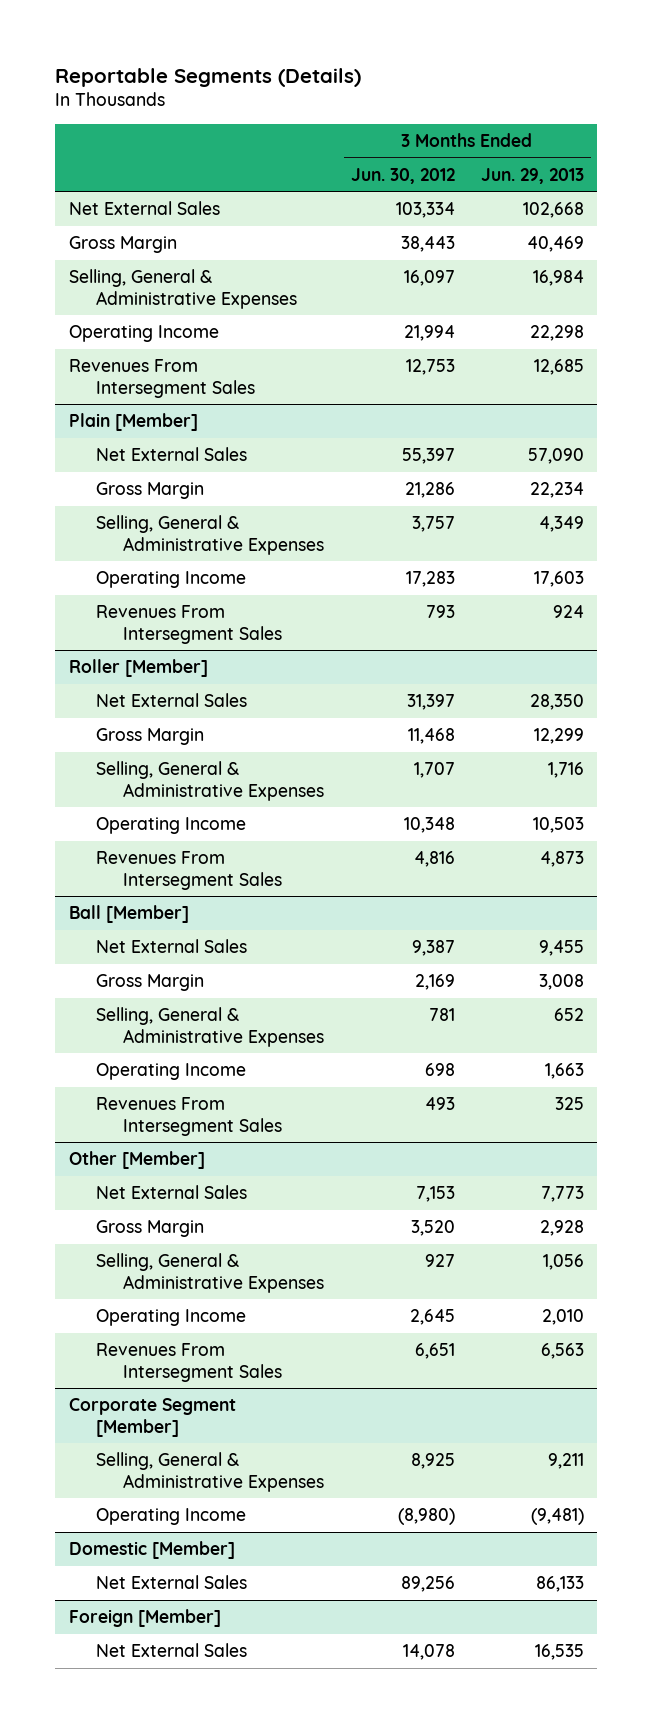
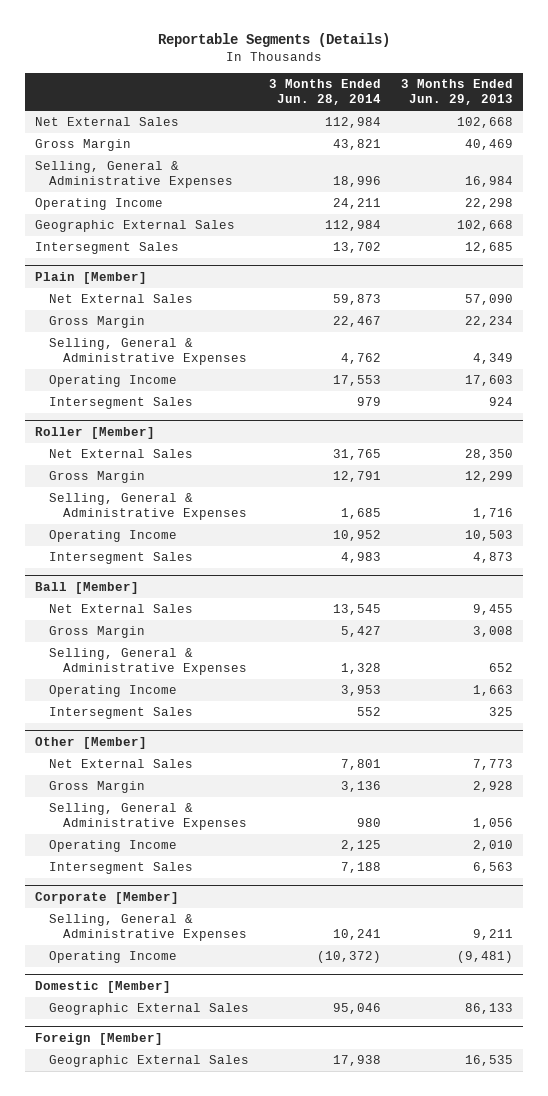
- | 3 Months Ended Jun. 30, 2012 | 3 Months Ended Jun. 29, 2013
+ | 3 Months Ended Jun. 28, 2014 | 3 Months Ended Jun. 29, 2013
- Revenues From Intersegment Sales | 12,753 | 12,685
+ Geographic External Sales | 112,984 | 102,668
+ Intersegment Sales | 13,702 | 12,685
@ Plain [Member]
- Revenues From Intersegment Sales | 793 | 924
+ Intersegment Sales | 979 | 924
@ Roller [Member]
- Revenues From Intersegment Sales | 4,816 | 4,873
+ Intersegment Sales | 4,983 | 4,873
@ Ball [Member]
- Revenues From Intersegment Sales | 493 | 325
+ Intersegment Sales | 552 | 325
@ Other [Member]
- Revenues From Intersegment Sales | 6,651 | 6,563
- Corporate Segment [Member]
@ Other [Member]
+ Intersegment Sales | 7,188 | 6,563
+ Corporate [Member]
@ Domestic [Member]
- Net External Sales | 89,256 | 86,133
+ Geographic External Sales | 95,046 | 86,133
@ Foreign [Member]
- Net External Sales | 14,078 | 16,535
+ Geographic External Sales | 17,938 | 16,535

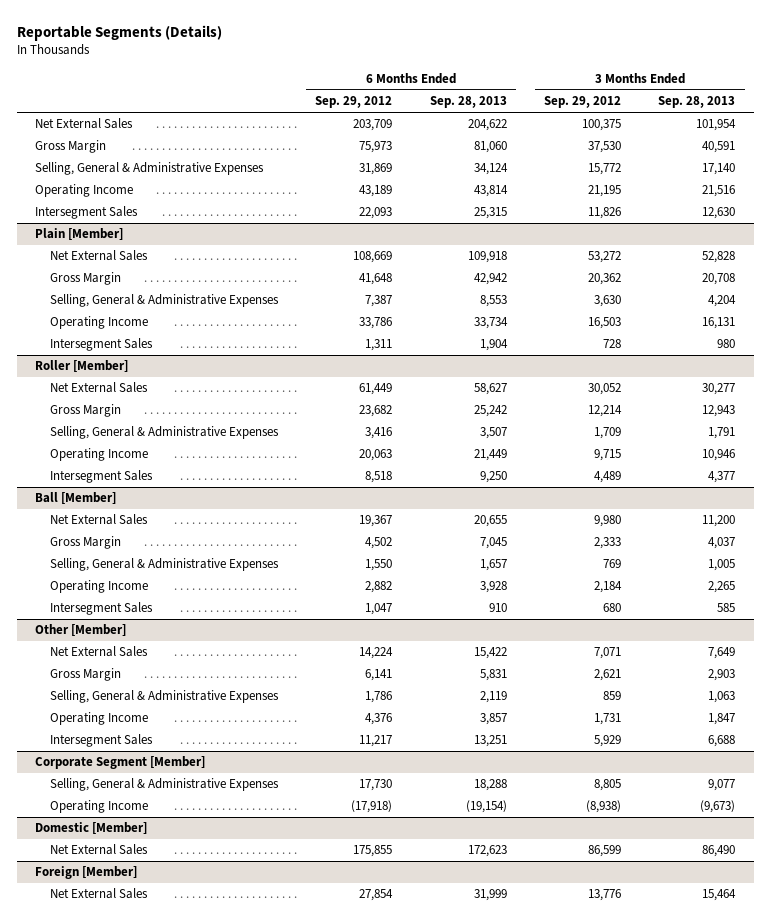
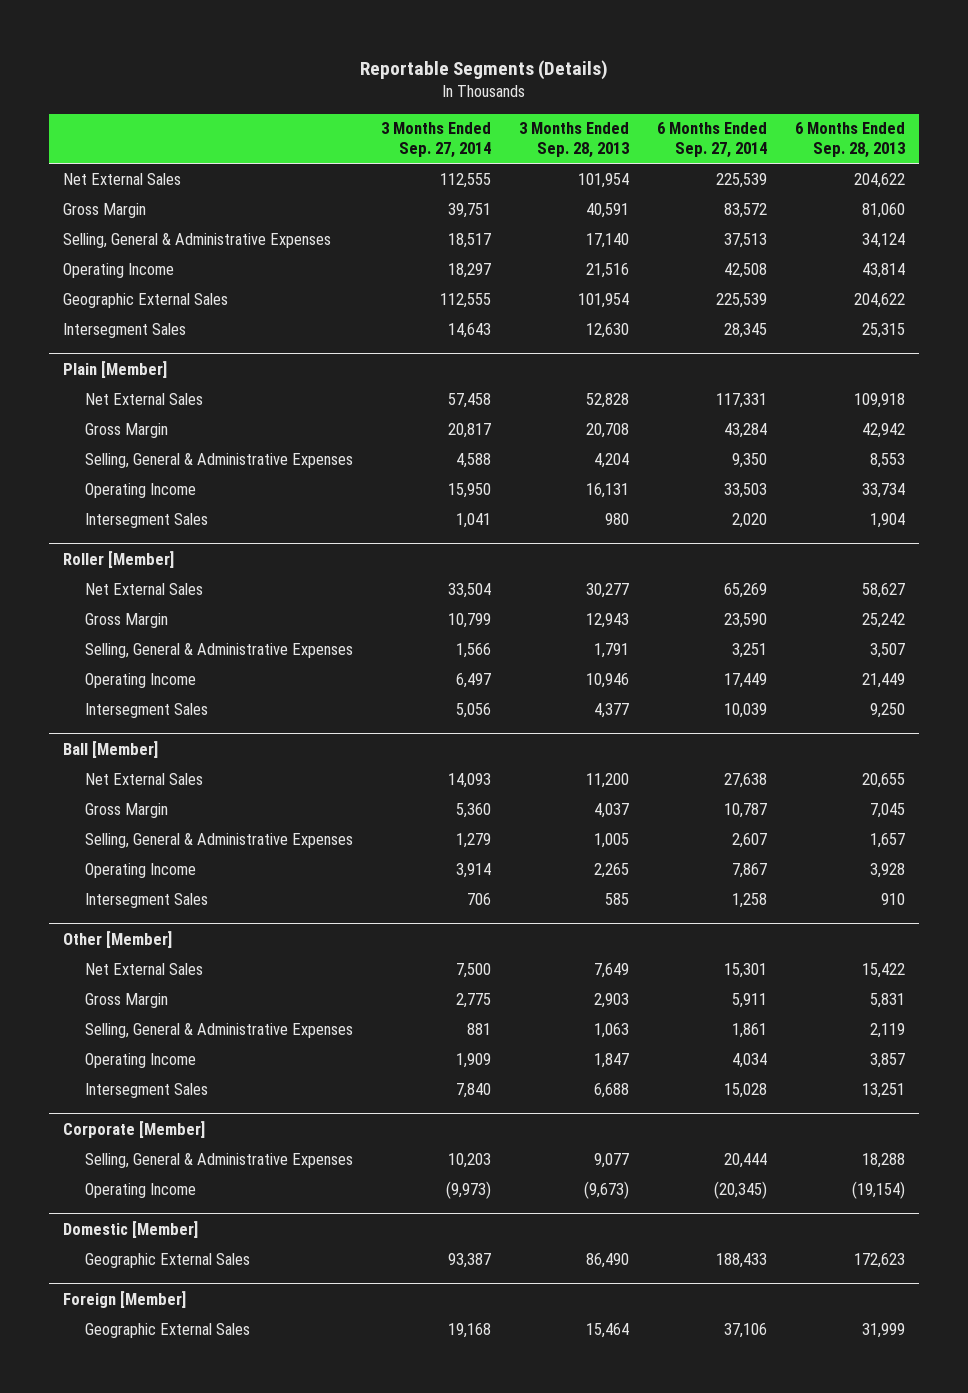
- | 6 Months Ended Sep. 29, 2012 | 6 Months Ended Sep. 28, 2013 | 3 Months Ended Sep. 29, 2012 | 3 Months Ended Sep. 28, 2013
+ | 3 Months Ended Sep. 27, 2014 | 3 Months Ended Sep. 28, 2013 | 6 Months Ended Sep. 27, 2014 | 6 Months Ended Sep. 28, 2013
+ Geographic External Sales | 112,555 | 101,954 | 225,539 | 204,622
- Corporate Segment [Member]
+ Corporate [Member]
@ Domestic [Member]
- Net External Sales | 175,855 | 172,623 | 86,599 | 86,490
+ Geographic External Sales | 93,387 | 86,490 | 188,433 | 172,623
@ Foreign [Member]
- Net External Sales | 27,854 | 31,999 | 13,776 | 15,464
+ Geographic External Sales | 19,168 | 15,464 | 37,106 | 31,999

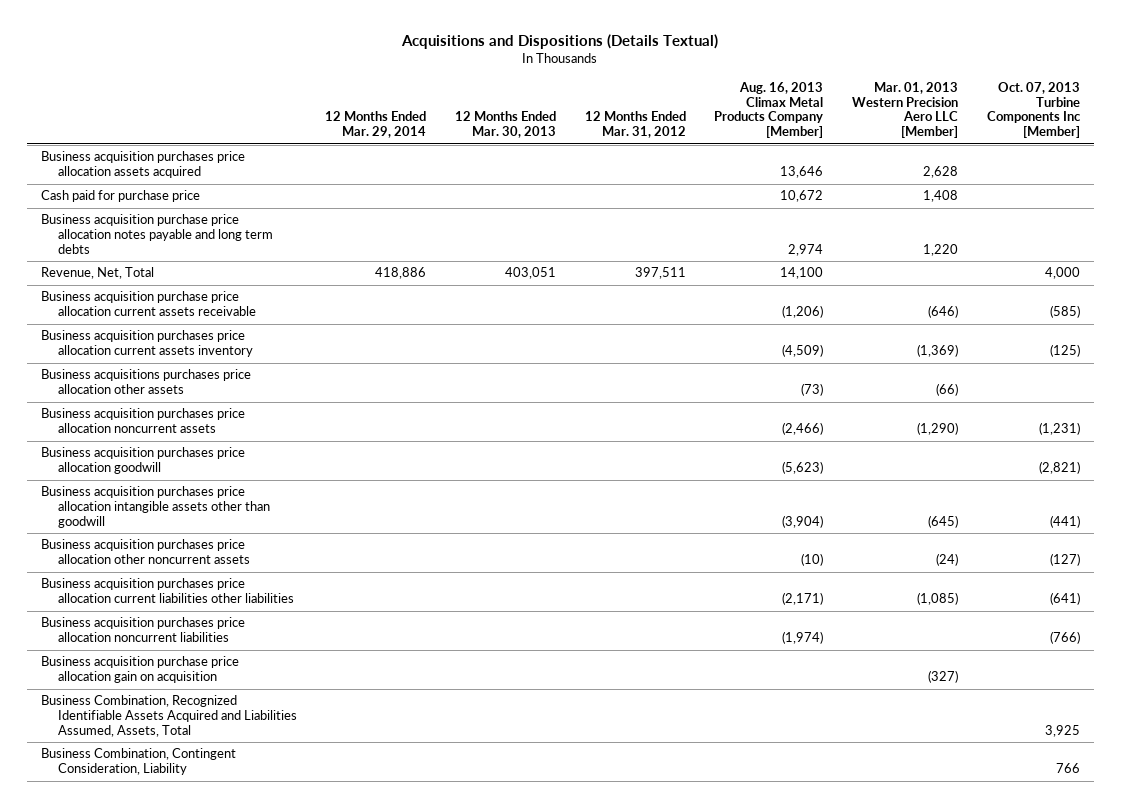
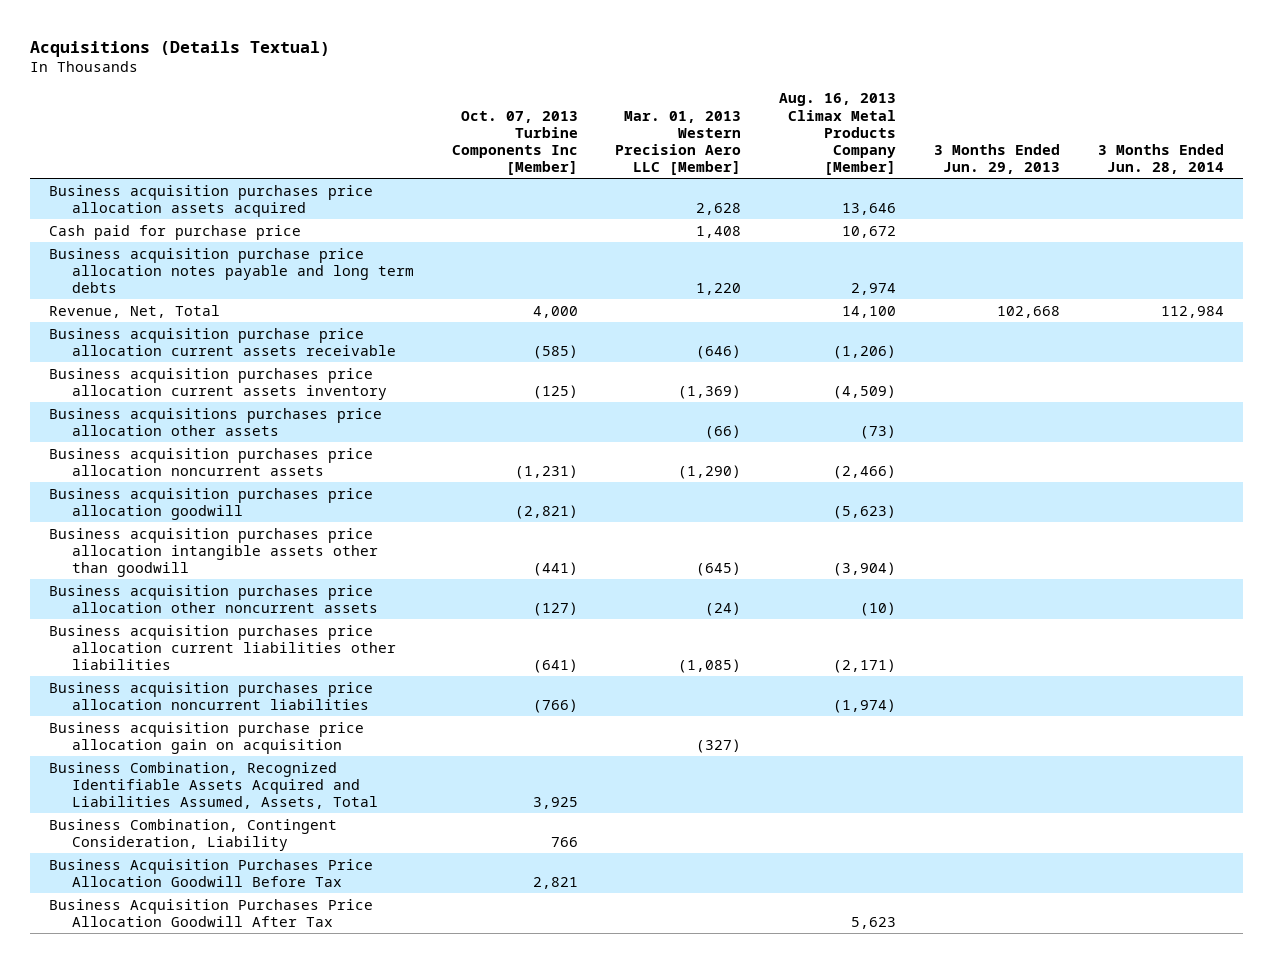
- Acquisitions and Dispositions (Details Textual)
+ Acquisitions (Details Textual)
- | 12 Months Ended Mar. 29, 2014 | 12 Months Ended Mar. 30, 2013 | 12 Months Ended Mar. 31, 2012 | Aug. 16, 2013 Climax Metal Products Company [Member] | Mar. 01, 2013 Western Precision Aero LLC [Member] | Oct. 07, 2013 Turbine Components Inc [Member]
+ | Oct. 07, 2013 Turbine Components Inc [Member] | Mar. 01, 2013 Western Precision Aero LLC [Member] | Aug. 16, 2013 Climax Metal Products Company [Member] | 3 Months Ended Jun. 29, 2013 | 3 Months Ended Jun. 28, 2014
+ Business Acquisition Purchases Price Allocation Goodwill Before Tax | 2,821 | | | |
+ Business Acquisition Purchases Price Allocation Goodwill After Tax | | | 5,623 | |

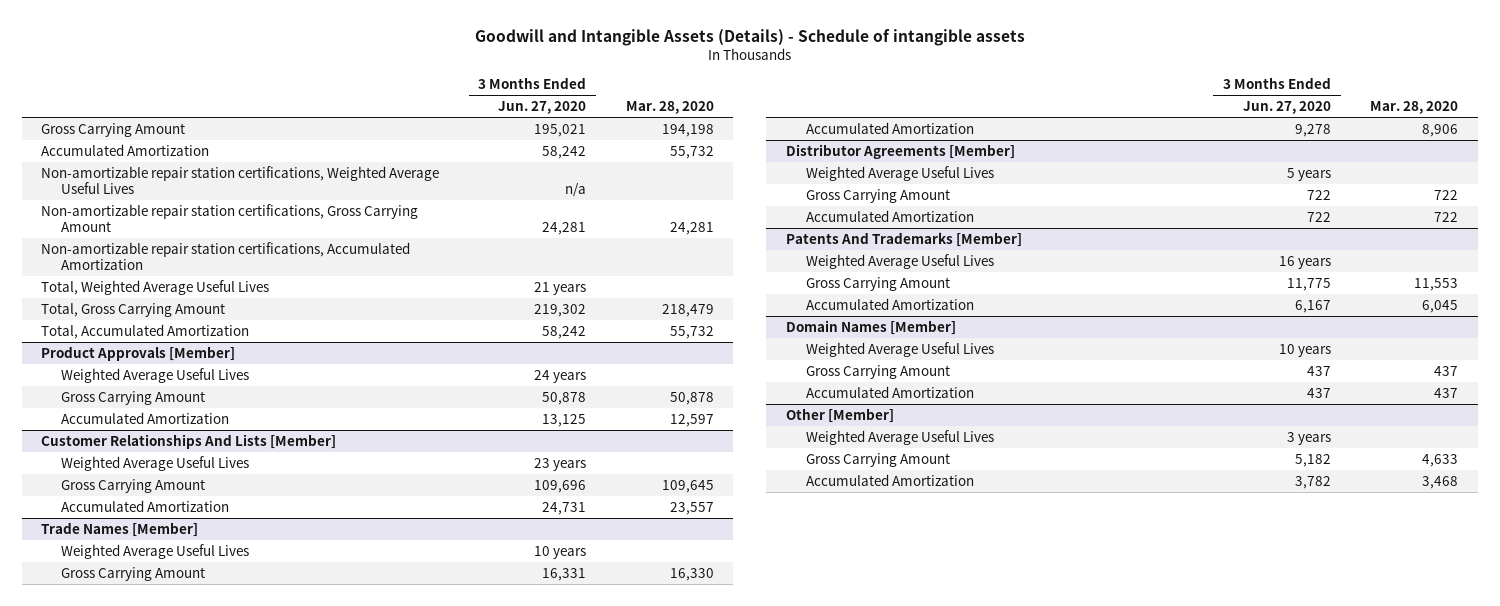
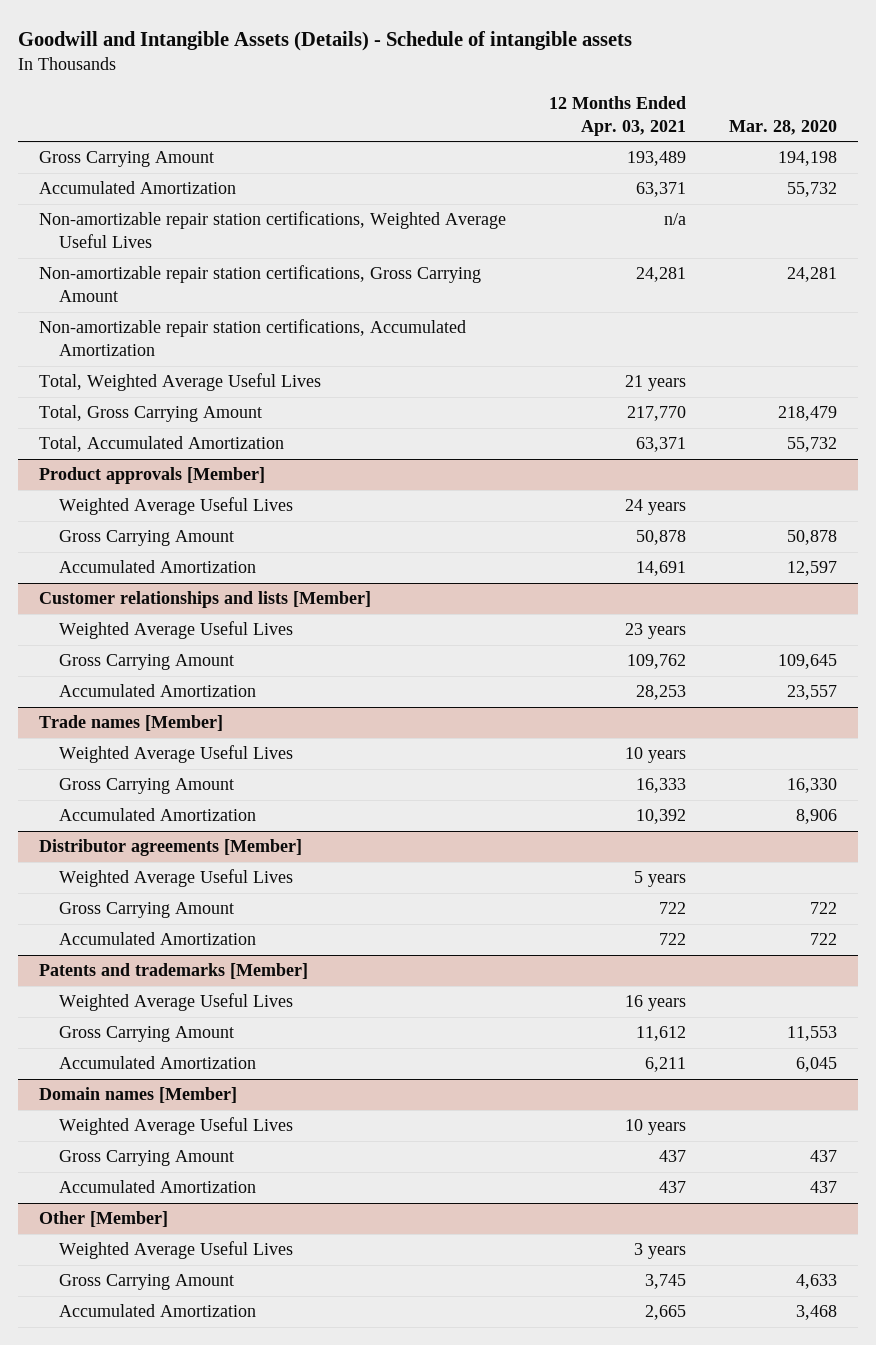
- | 3 Months Ended Jun. 27, 2020 | Mar. 28, 2020
+ | 12 Months Ended Apr. 03, 2021 | Mar. 28, 2020
- Product Approvals [Member]
+ Product approvals [Member]
- Customer Relationships And Lists [Member]
+ Customer relationships and lists [Member]
- Trade Names [Member]
+ Trade names [Member]
- Distributor Agreements [Member]
+ Distributor agreements [Member]
- Patents And Trademarks [Member]
+ Patents and trademarks [Member]
- Domain Names [Member]
+ Domain names [Member]

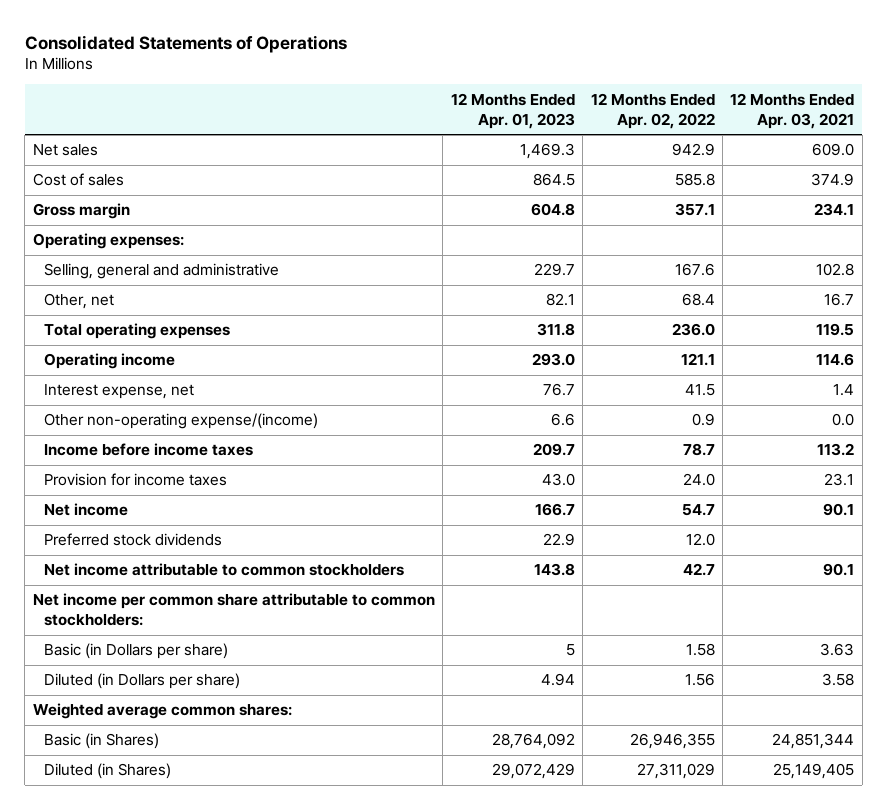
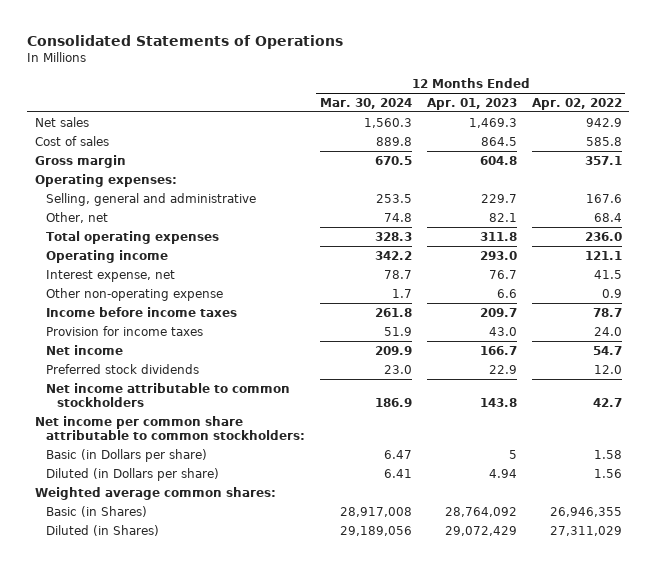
- | 12 Months Ended Apr. 01, 2023 | 12 Months Ended Apr. 02, 2022 | 12 Months Ended Apr. 03, 2021
+ | 12 Months Ended Mar. 30, 2024 | 12 Months Ended Apr. 01, 2023 | 12 Months Ended Apr. 02, 2022
- Other non-operating expense/(income) | 6.6 | 0.9 | 0.0
+ Other non-operating expense | 1.7 | 6.6 | 0.9

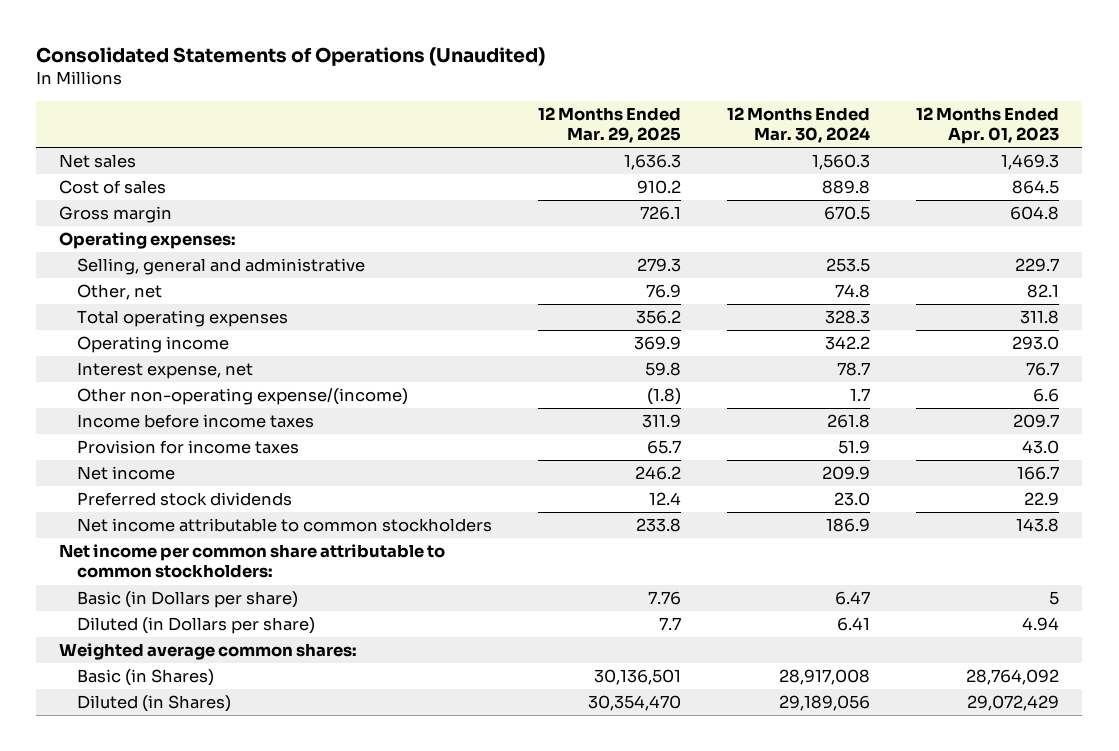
- Consolidated Statements of Operations
+ Consolidated Statements of Operations (Unaudited)
- | 12 Months Ended Mar. 30, 2024 | 12 Months Ended Apr. 01, 2023 | 12 Months Ended Apr. 02, 2022
+ | 12 Months Ended Mar. 29, 2025 | 12 Months Ended Mar. 30, 2024 | 12 Months Ended Apr. 01, 2023
- Other non-operating expense | 1.7 | 6.6 | 0.9
+ Other non-operating expense/(income) | (1.8) | 1.7 | 6.6

